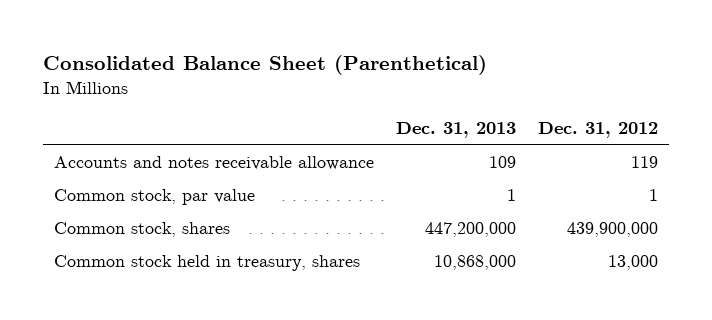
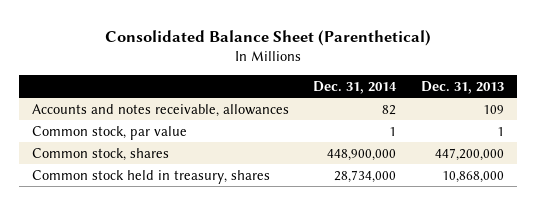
- | Dec. 31, 2013 | Dec. 31, 2012
+ | Dec. 31, 2014 | Dec. 31, 2013
- Accounts and notes receivable allowance | 109 | 119
+ Accounts and notes receivable, allowances | 82 | 109

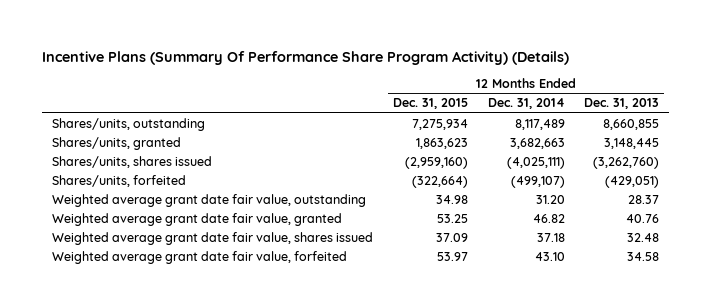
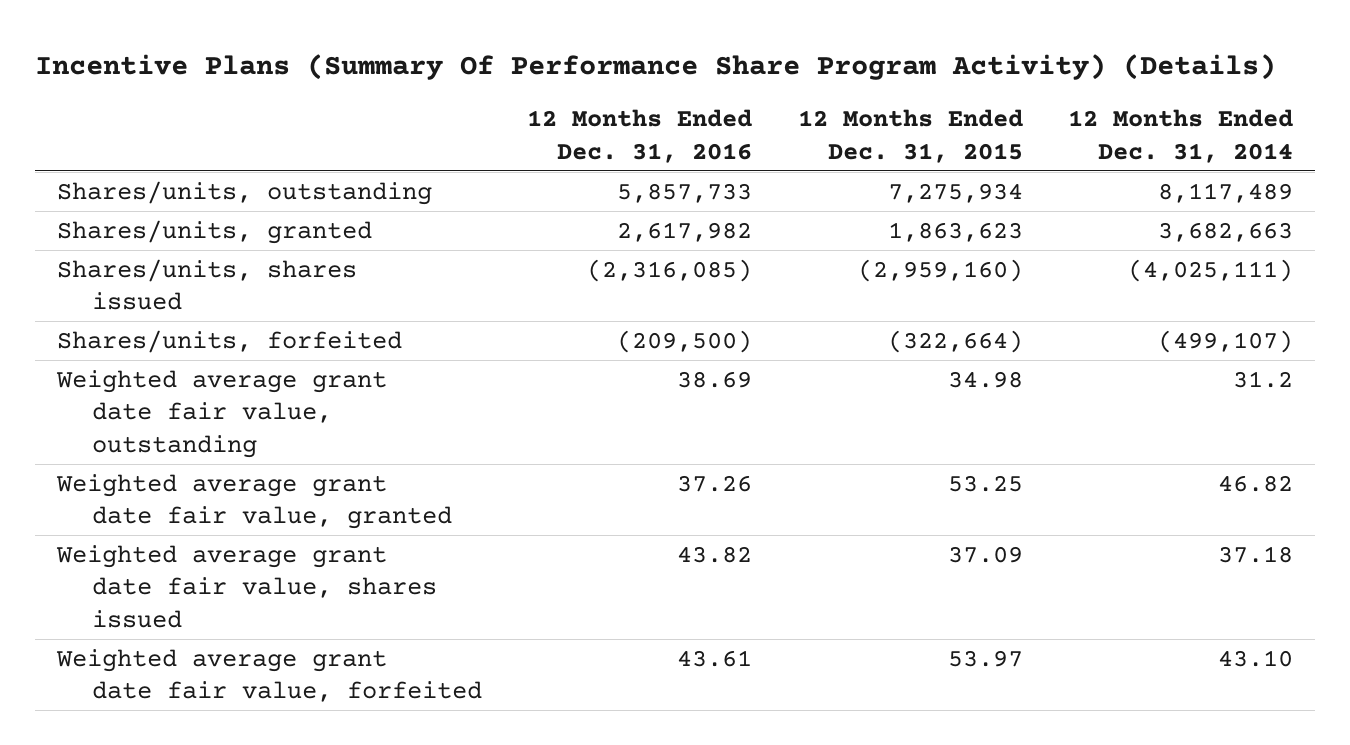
- | 12 Months Ended Dec. 31, 2015 | 12 Months Ended Dec. 31, 2014 | 12 Months Ended Dec. 31, 2013
+ | 12 Months Ended Dec. 31, 2016 | 12 Months Ended Dec. 31, 2015 | 12 Months Ended Dec. 31, 2014
- Weighted average grant date fair value, outstanding | 34.98 | 31.20 | 28.37
+ Weighted average grant date fair value, outstanding | 38.69 | 34.98 | 31.2

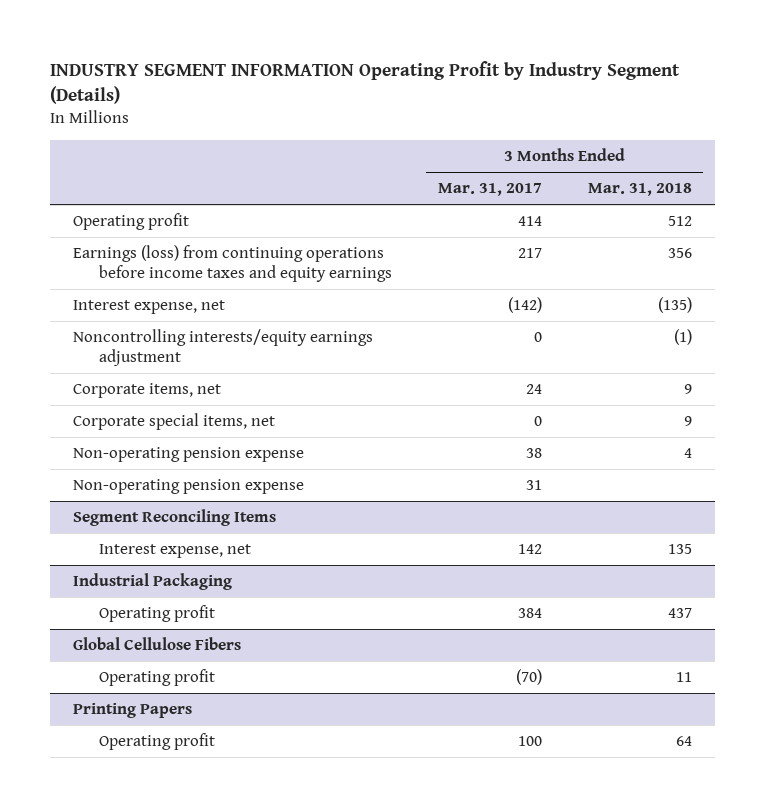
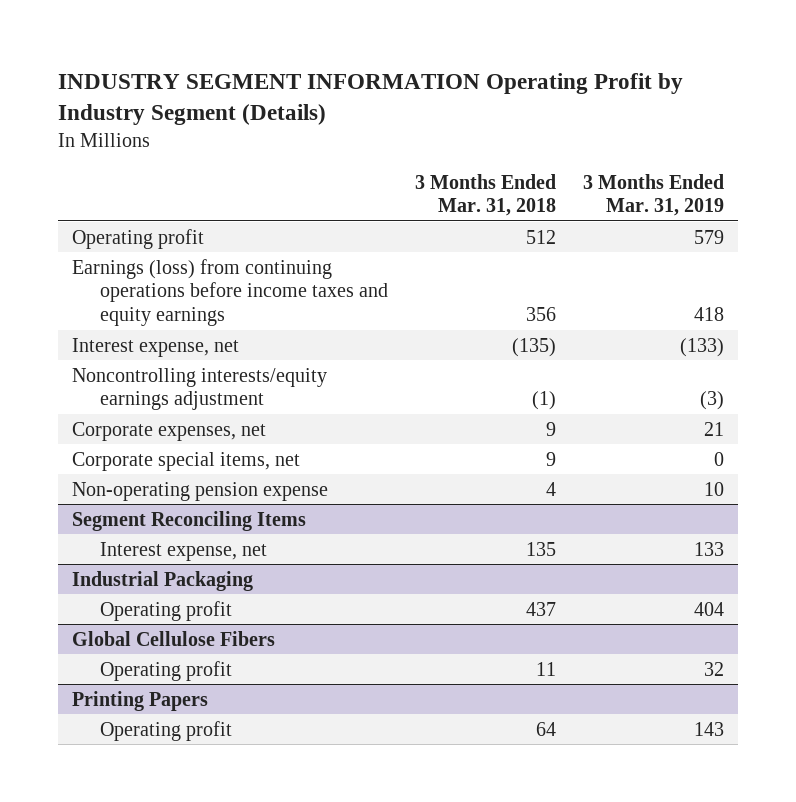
- | 3 Months Ended Mar. 31, 2017 | 3 Months Ended Mar. 31, 2018
+ | 3 Months Ended Mar. 31, 2018 | 3 Months Ended Mar. 31, 2019
- Corporate items, net | 24 | 9
+ Corporate expenses, net | 9 | 21
- Non-operating pension expense | 31 |

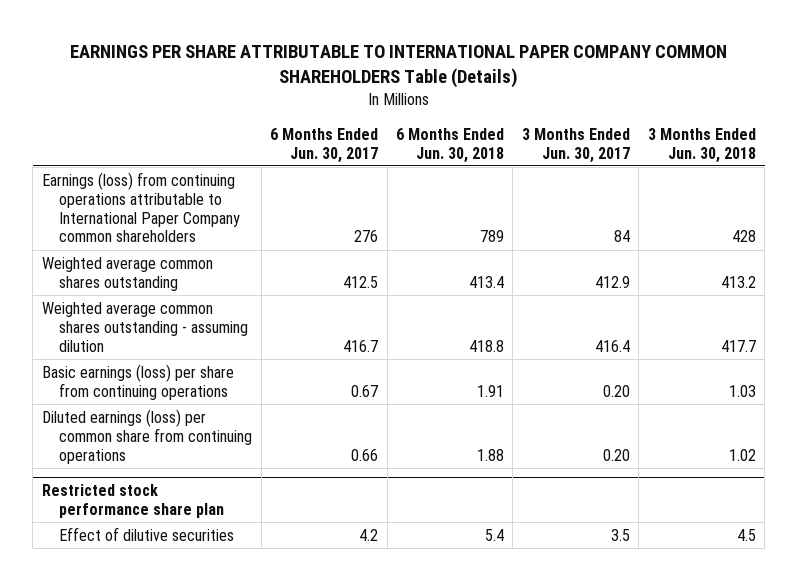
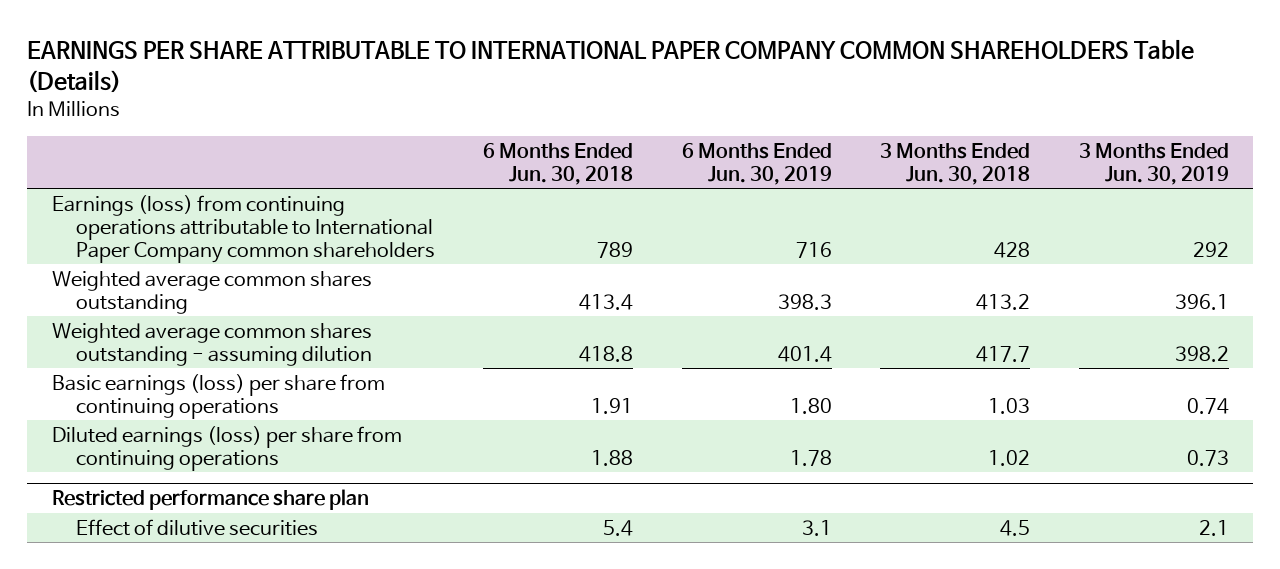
- | 6 Months Ended Jun. 30, 2017 | 6 Months Ended Jun. 30, 2018 | 3 Months Ended Jun. 30, 2017 | 3 Months Ended Jun. 30, 2018
+ | 6 Months Ended Jun. 30, 2018 | 6 Months Ended Jun. 30, 2019 | 3 Months Ended Jun. 30, 2018 | 3 Months Ended Jun. 30, 2019
- Diluted earnings (loss) per common share from continuing operations | 0.66 | 1.88 | 0.20 | 1.02
- Restricted stock performance share plan
+ Diluted earnings (loss) per share from continuing operations | 1.88 | 1.78 | 1.02 | 0.73
+ Restricted performance share plan

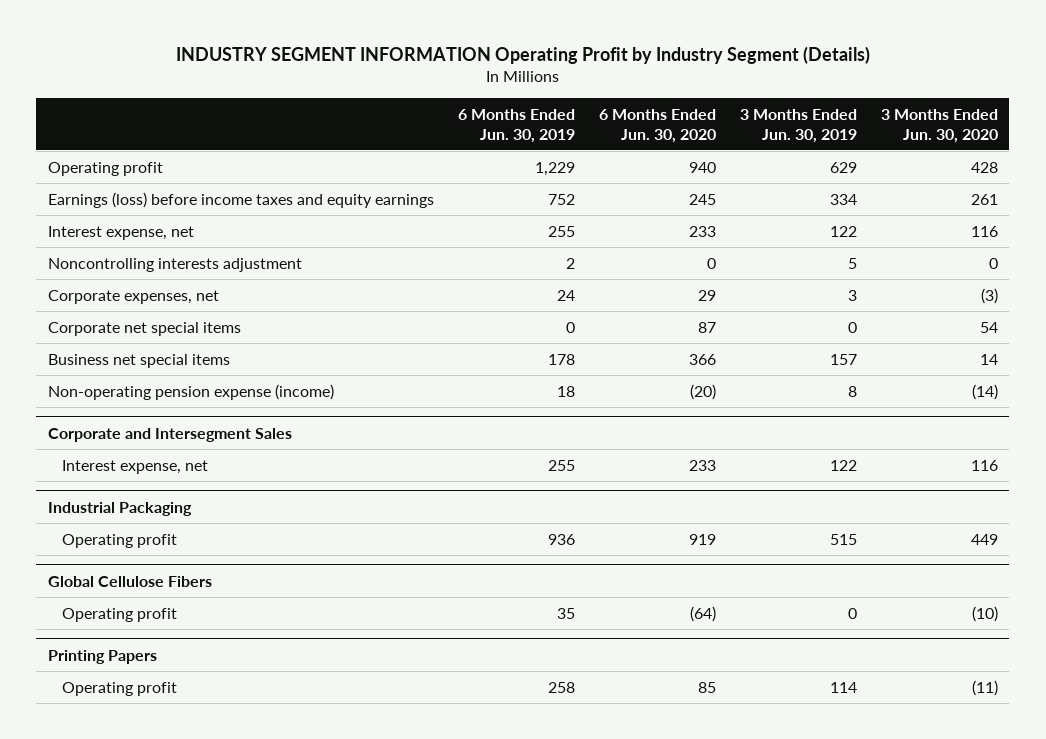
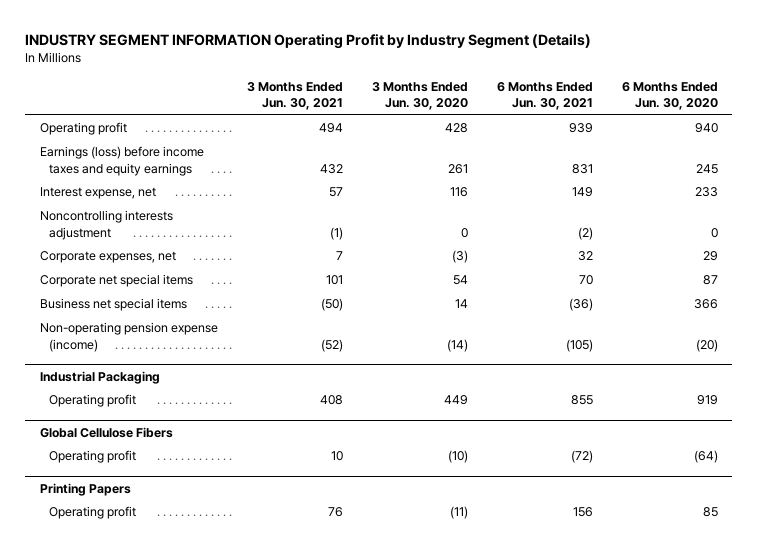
- | 6 Months Ended Jun. 30, 2019 | 6 Months Ended Jun. 30, 2020 | 3 Months Ended Jun. 30, 2019 | 3 Months Ended Jun. 30, 2020
+ | 3 Months Ended Jun. 30, 2021 | 3 Months Ended Jun. 30, 2020 | 6 Months Ended Jun. 30, 2021 | 6 Months Ended Jun. 30, 2020
- Corporate and Intersegment Sales
- Interest expense, net | 255 | 233 | 122 | 116

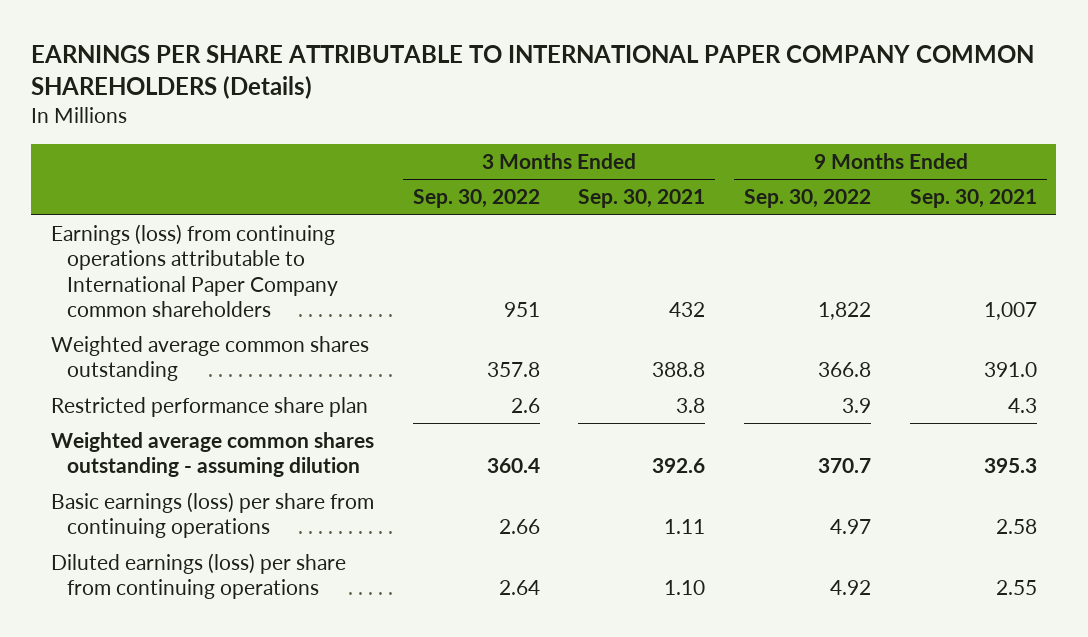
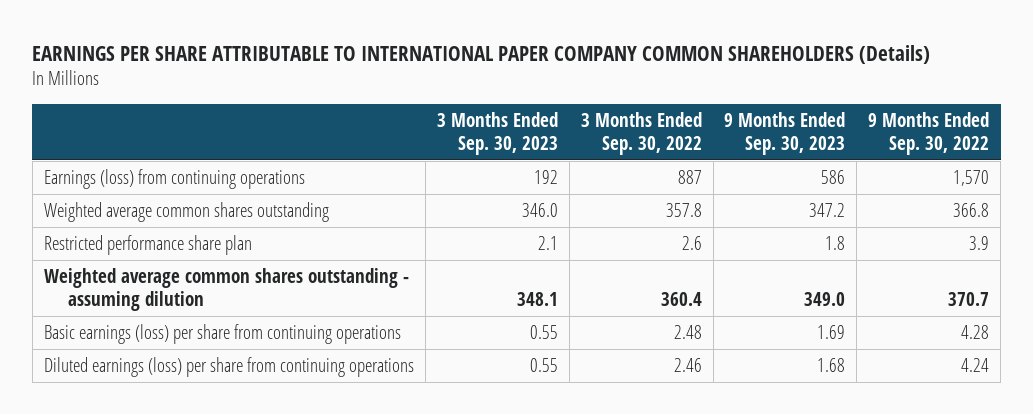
- | 3 Months Ended Sep. 30, 2022 | 3 Months Ended Sep. 30, 2021 | 9 Months Ended Sep. 30, 2022 | 9 Months Ended Sep. 30, 2021
+ | 3 Months Ended Sep. 30, 2023 | 3 Months Ended Sep. 30, 2022 | 9 Months Ended Sep. 30, 2023 | 9 Months Ended Sep. 30, 2022
- Earnings (loss) from continuing operations attributable to International Paper Company common shareholders | 951 | 432 | 1,822 | 1,007
+ Earnings (loss) from continuing operations | 192 | 887 | 586 | 1,570
- Basic earnings (loss) per share from continuing operations | 2.66 | 1.11 | 4.97 | 2.58
- Diluted earnings (loss) per share from continuing operations | 2.64 | 1.10 | 4.92 | 2.55
+ Basic earnings (loss) per share from continuing operations | 0.55 | 2.48 | 1.69 | 4.28
+ Diluted earnings (loss) per share from continuing operations | 0.55 | 2.46 | 1.68 | 4.24

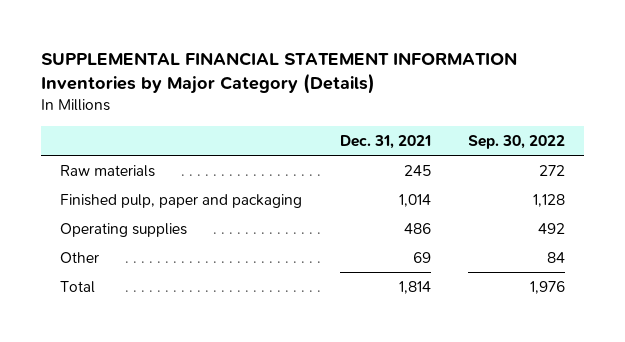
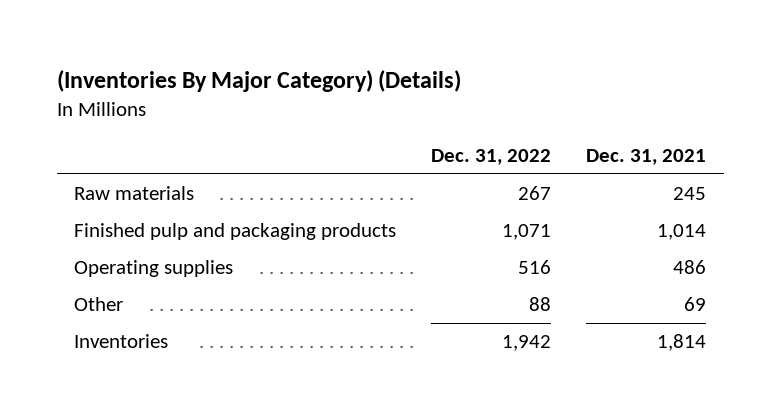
- SUPPLEMENTAL FINANCIAL STATEMENT INFORMATION Inventories by Major Category (Details)
+ (Inventories By Major Category) (Details)
- | Dec. 31, 2021 | Sep. 30, 2022
+ | Dec. 31, 2022 | Dec. 31, 2021
- Finished pulp, paper and packaging | 1,014 | 1,128
+ Finished pulp and packaging products | 1,071 | 1,014
- Total | 1,814 | 1,976
+ Inventories | 1,942 | 1,814

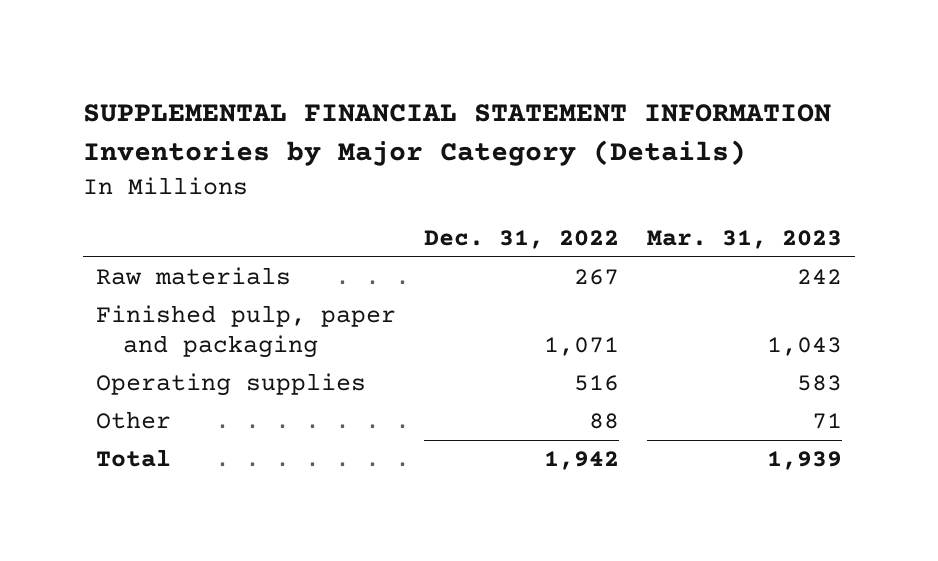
- (Inventories By Major Category) (Details)
+ SUPPLEMENTAL FINANCIAL STATEMENT INFORMATION Inventories by Major Category (Details)
- | Dec. 31, 2022 | Dec. 31, 2021
+ | Dec. 31, 2022 | Mar. 31, 2023
- Finished pulp and packaging products | 1,071 | 1,014
+ Finished pulp, paper and packaging | 1,071 | 1,043
- Inventories | 1,942 | 1,814
+ Total | 1,942 | 1,939

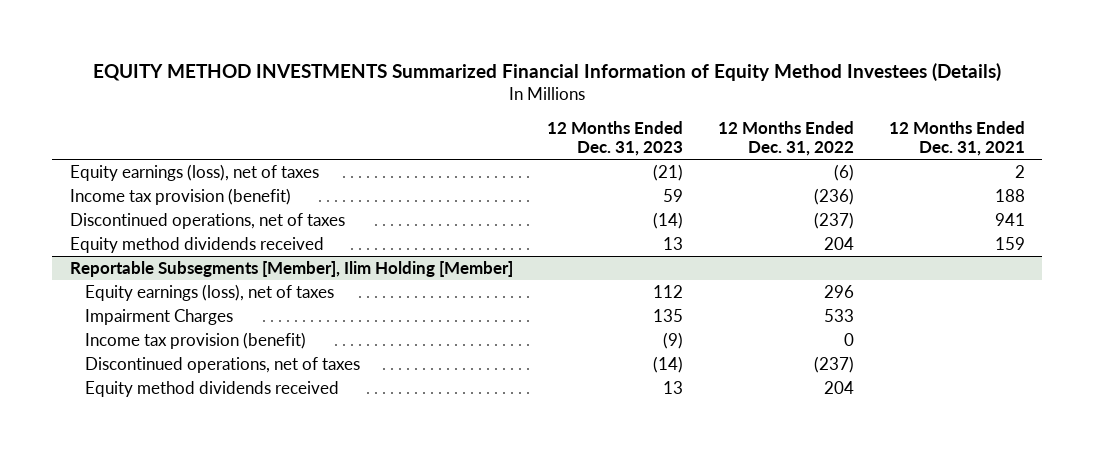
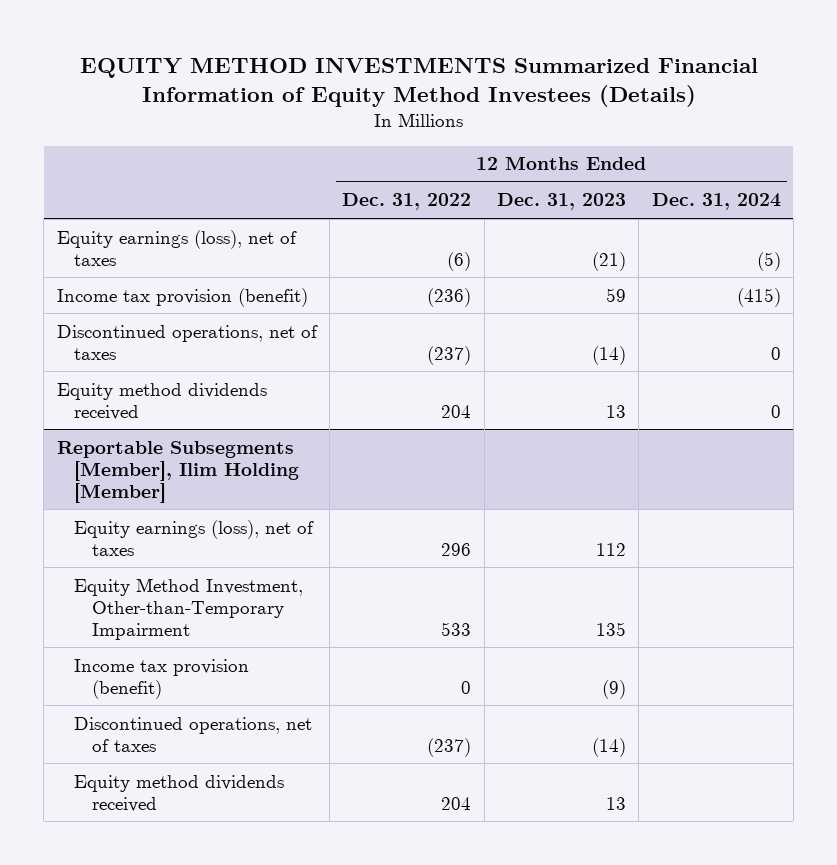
- | 12 Months Ended Dec. 31, 2023 | 12 Months Ended Dec. 31, 2022 | 12 Months Ended Dec. 31, 2021
+ | 12 Months Ended Dec. 31, 2022 | 12 Months Ended Dec. 31, 2023 | 12 Months Ended Dec. 31, 2024
@ Reportable Subsegments [Member], Ilim Holding [Member]
- Impairment Charges | 135 | 533 |
+ Equity Method Investment, Other-than-Temporary Impairment | 533 | 135 |

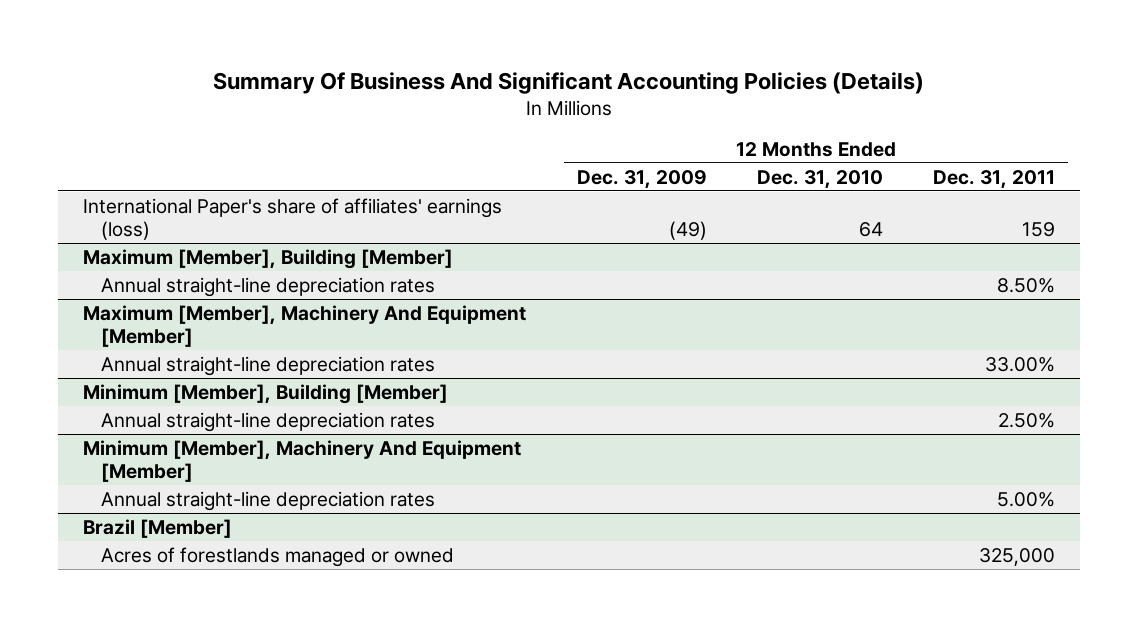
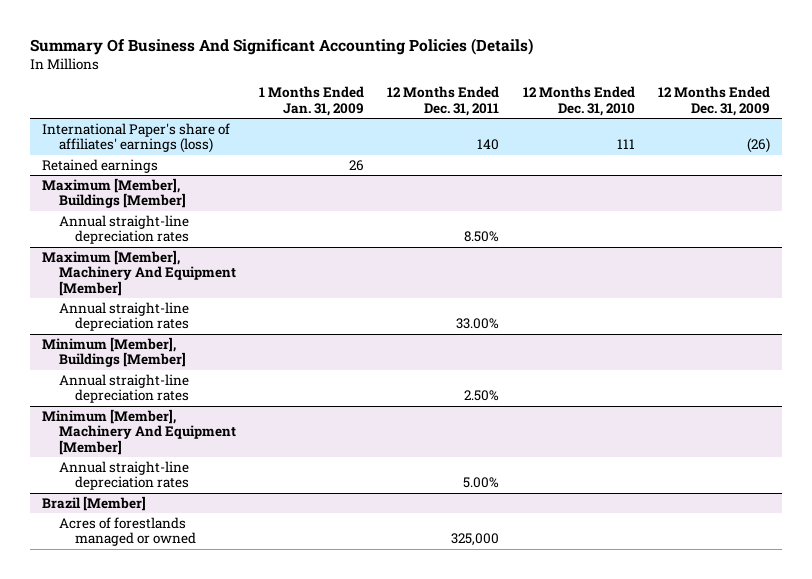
- | 12 Months Ended Dec. 31, 2009 | 12 Months Ended Dec. 31, 2010 | 12 Months Ended Dec. 31, 2011
+ | 1 Months Ended Jan. 31, 2009 | 12 Months Ended Dec. 31, 2011 | 12 Months Ended Dec. 31, 2010 | 12 Months Ended Dec. 31, 2009
- International Paper's share of affiliates' earnings (loss) | (49) | 64 | 159
- Maximum [Member], Building [Member]
+ International Paper's share of affiliates' earnings (loss) | | 140 | 111 | (26)
+ Retained earnings | 26 | | |
+ Maximum [Member], Buildings [Member]
- Minimum [Member], Building [Member]
+ Minimum [Member], Buildings [Member]

